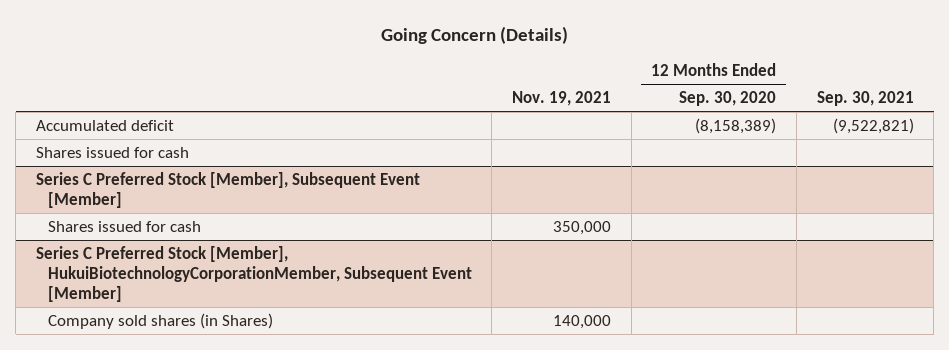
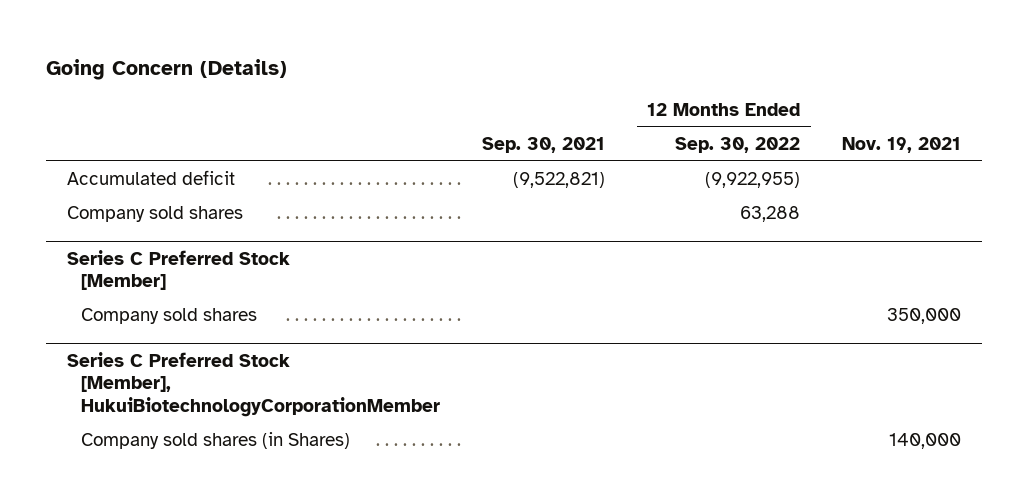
- | Nov. 19, 2021 | 12 Months Ended Sep. 30, 2020 | Sep. 30, 2021
+ | Sep. 30, 2021 | 12 Months Ended Sep. 30, 2022 | Nov. 19, 2021
- Shares issued for cash
- Series C Preferred Stock [Member], Subsequent Event [Member]
- Shares issued for cash | 350,000 | |
- Series C Preferred Stock [Member], HukuiBiotechnologyCorporationMember, Subsequent Event [Member]
+ Company sold shares | | 63,288 |
+ Series C Preferred Stock [Member]
+ Company sold shares | | | 350,000
+ Series C Preferred Stock [Member], HukuiBiotechnologyCorporationMember

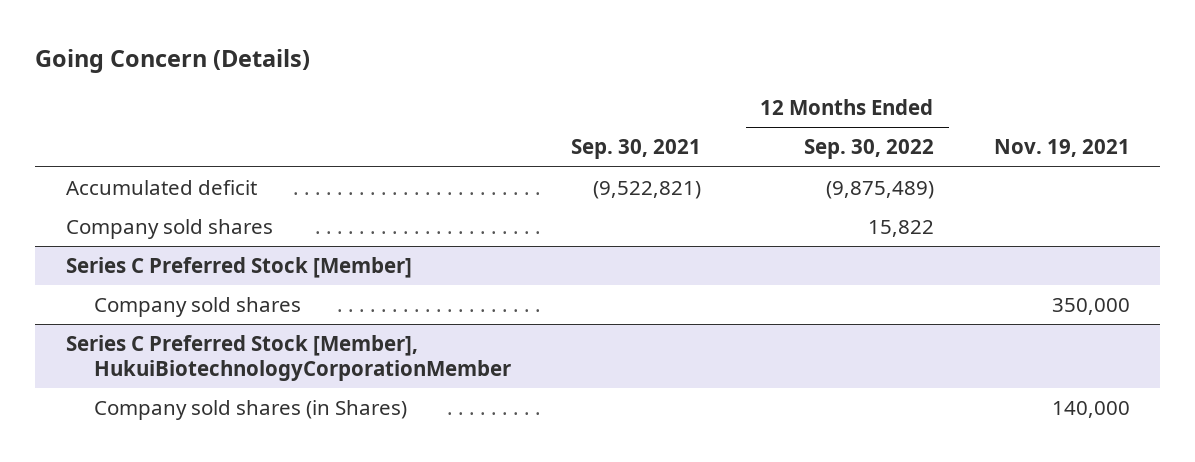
- Accumulated deficit | (9,522,821) | (9,922,955) |
- Company sold shares | | 63,288 |
+ Accumulated deficit | (9,522,821) | (9,875,489) |
+ Company sold shares | | 15,822 |

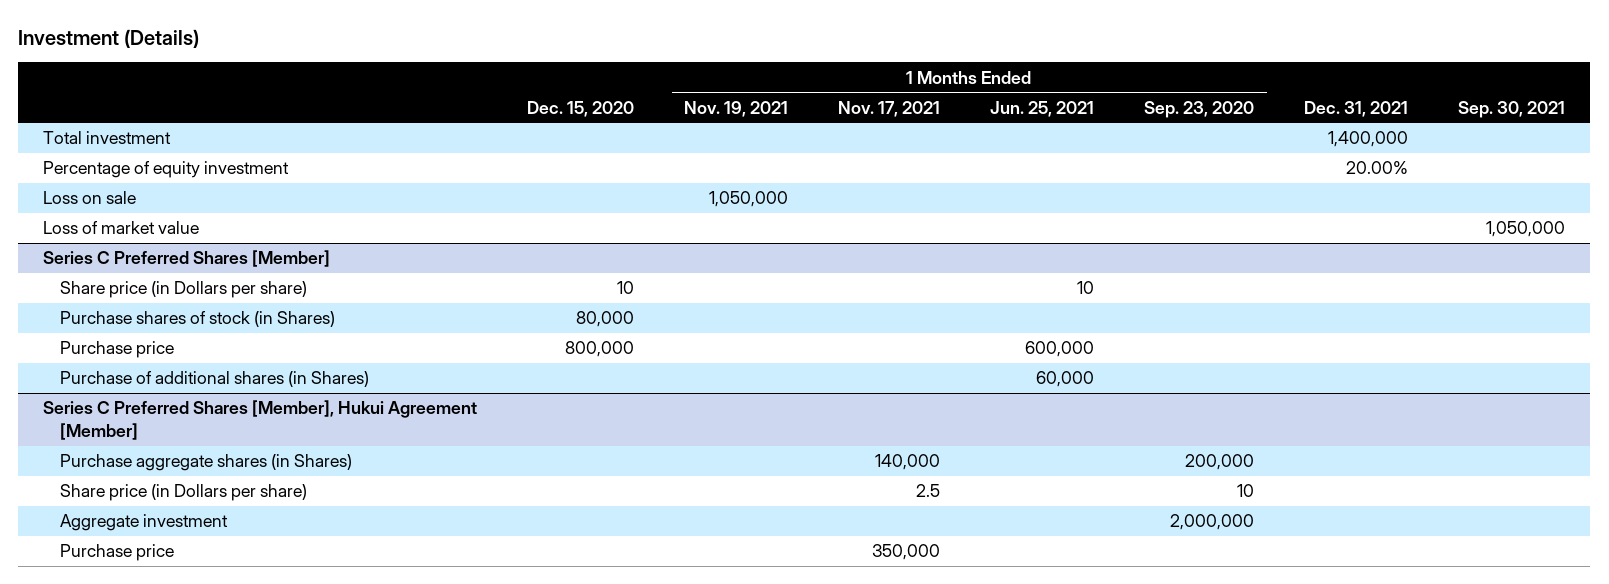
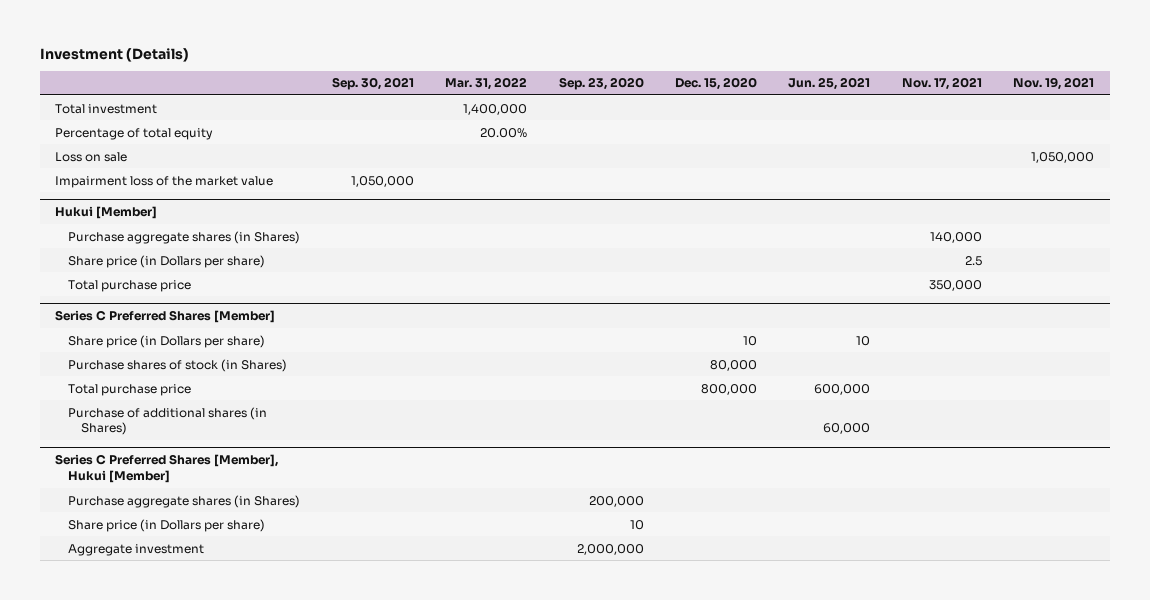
- | Dec. 15, 2020 | 1 Months Ended Nov. 19, 2021 | 1 Months Ended Nov. 17, 2021 | 1 Months Ended Jun. 25, 2021 | 1 Months Ended Sep. 23, 2020 | Dec. 31, 2021 | Sep. 30, 2021
+ | Sep. 30, 2021 | Mar. 31, 2022 | Sep. 23, 2020 | Dec. 15, 2020 | Jun. 25, 2021 | Nov. 17, 2021 | Nov. 19, 2021
- Percentage of equity investment | | | | | | 20.00% |
+ Percentage of total equity | | 20.00% | | | | |
- Loss of market value | | | | | | | 1,050,000
+ Impairment loss of the market value | 1,050,000 | | | | | |
+ Hukui [Member]
+ Purchase aggregate shares (in Shares) | | | | | | 140,000 |
+ Share price (in Dollars per share) | | | | | | 2.5 |
+ Total purchase price | | | | | | 350,000 |
@ Series C Preferred Shares [Member]
- Purchase price | 800,000 | | | 600,000 | | |
+ Total purchase price | | | | 800,000 | 600,000 | |
- Series C Preferred Shares [Member], Hukui Agreement [Member]
+ Series C Preferred Shares [Member], Hukui [Member]
- Purchase price | | | 350,000 | | | |

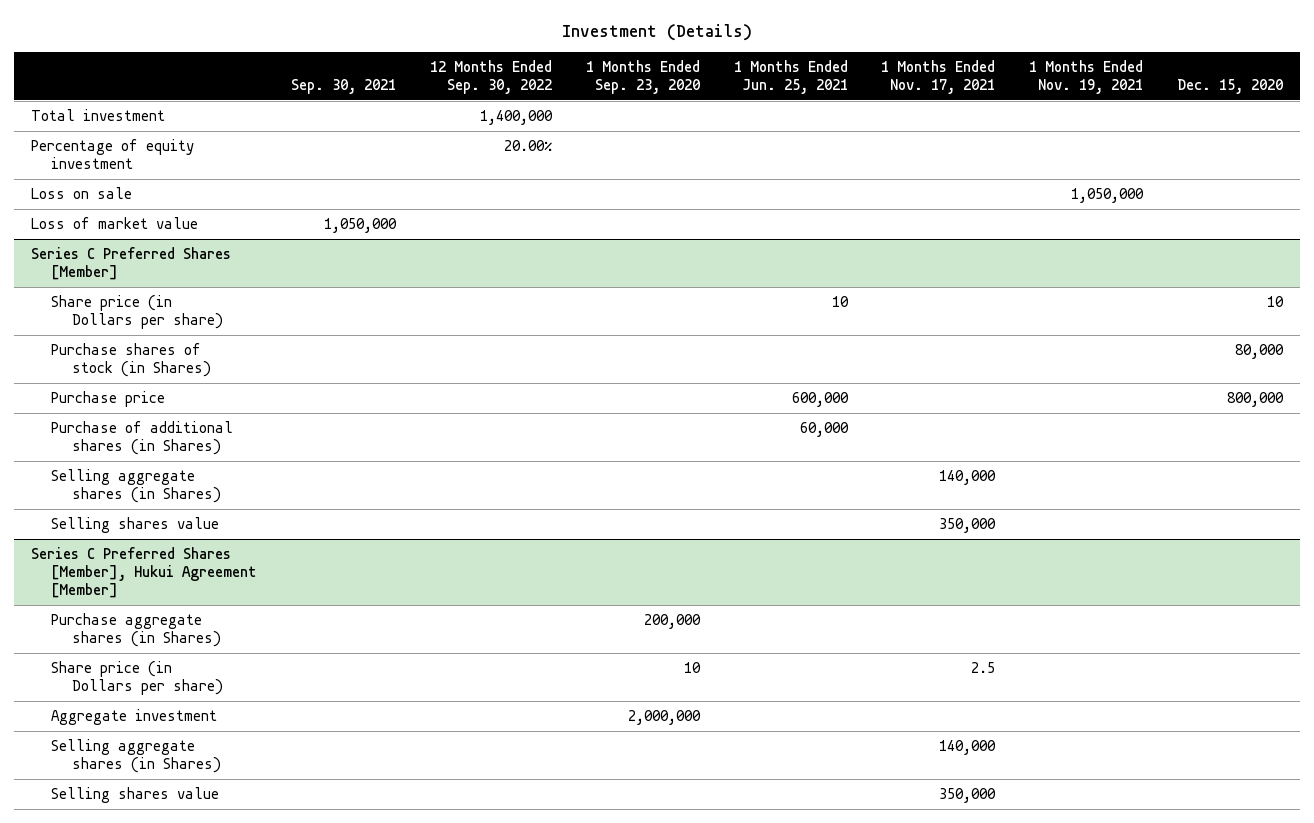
- | Sep. 30, 2021 | Mar. 31, 2022 | Sep. 23, 2020 | Dec. 15, 2020 | Jun. 25, 2021 | Nov. 17, 2021 | Nov. 19, 2021
+ | Sep. 30, 2021 | 12 Months Ended Sep. 30, 2022 | 1 Months Ended Sep. 23, 2020 | 1 Months Ended Jun. 25, 2021 | 1 Months Ended Nov. 17, 2021 | 1 Months Ended Nov. 19, 2021 | Dec. 15, 2020
- Percentage of total equity | | 20.00% | | | | |
+ Percentage of equity investment | | 20.00% | | | | |
- Impairment loss of the market value | 1,050,000 | | | | | |
- Hukui [Member]
- Purchase aggregate shares (in Shares) | | | | | | 140,000 |
- Share price (in Dollars per share) | | | | | | 2.5 |
- Total purchase price | | | | | | 350,000 |
+ Loss of market value | 1,050,000 | | | | | |
@ Series C Preferred Shares [Member]
- Total purchase price | | | | 800,000 | 600,000 | |
+ Purchase price | | | | 600,000 | | | 800,000
- Series C Preferred Shares [Member], Hukui [Member]
@ Series C Preferred Shares [Member]
+ Selling aggregate shares (in Shares) | | | | | 140,000 | |
+ Selling shares value | | | | | 350,000 | |
+ Series C Preferred Shares [Member], Hukui Agreement [Member]
+ Selling aggregate shares (in Shares) | | | | | 140,000 | |
+ Selling shares value | | | | | 350,000 | |

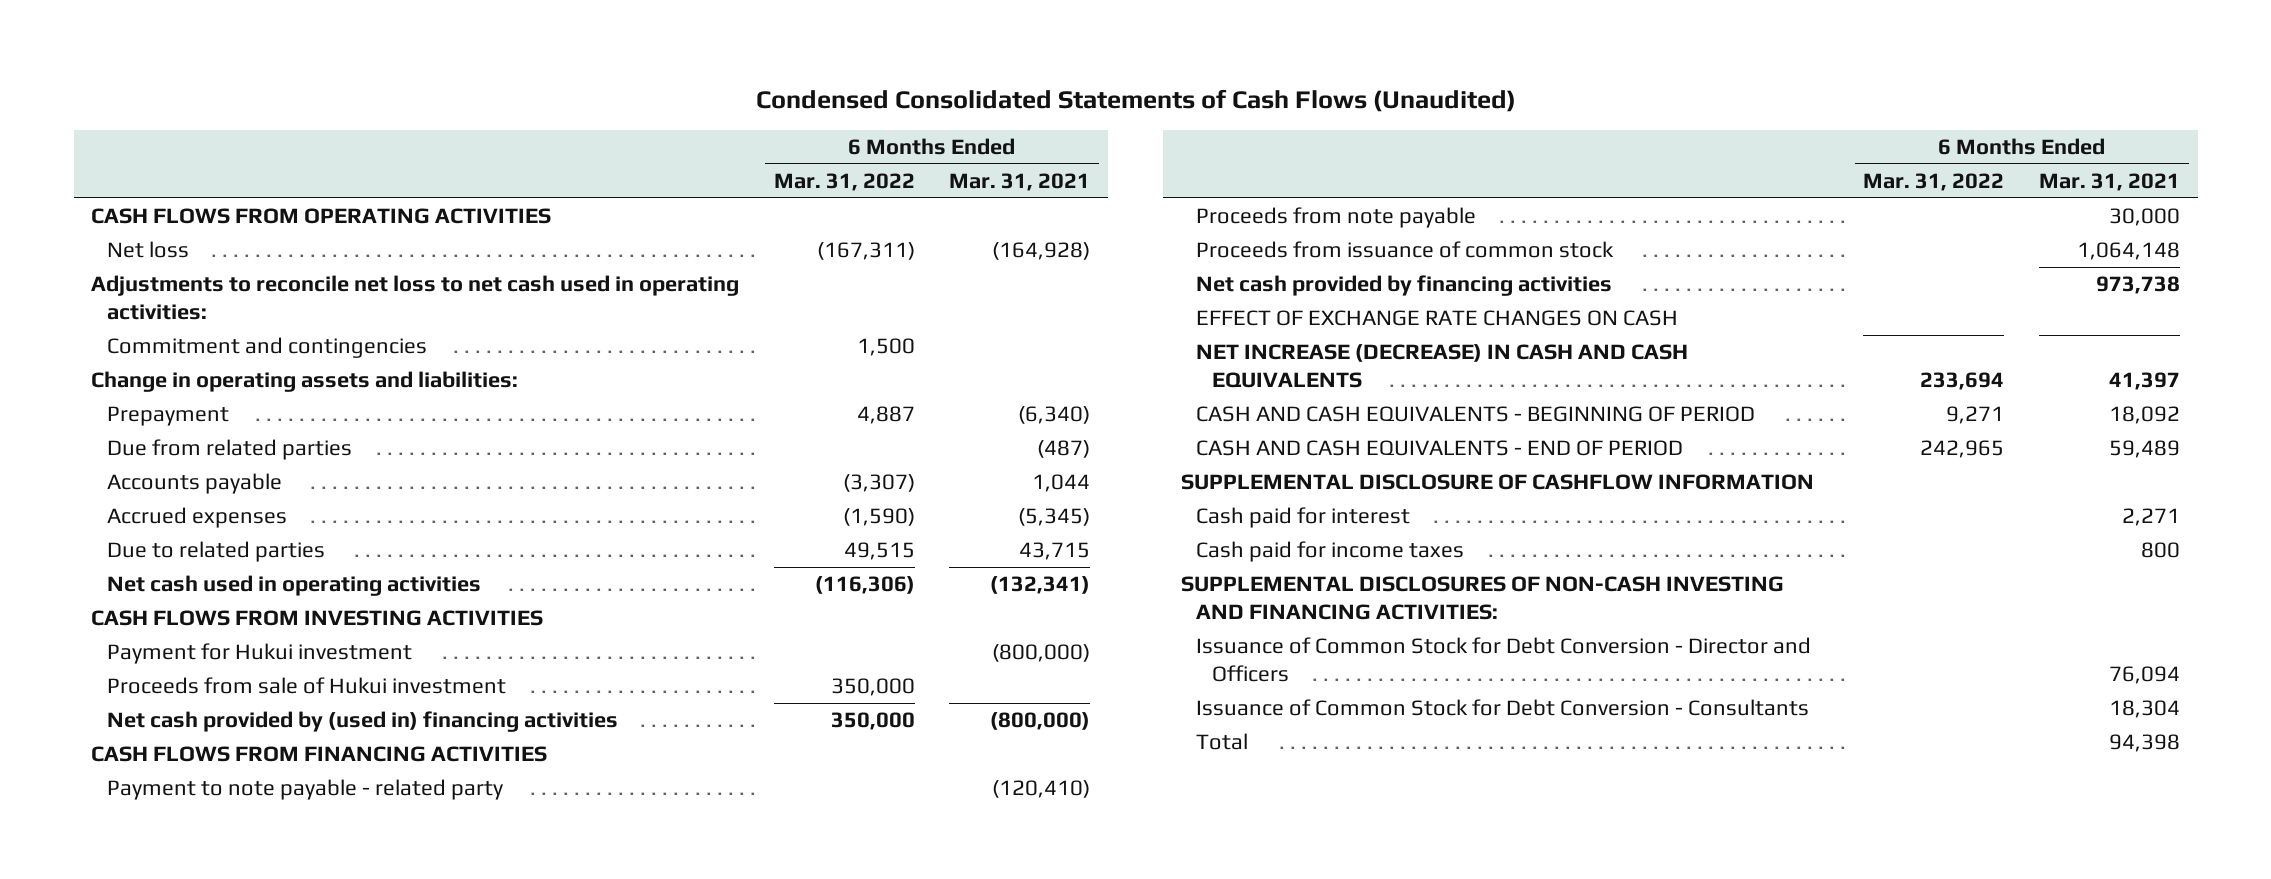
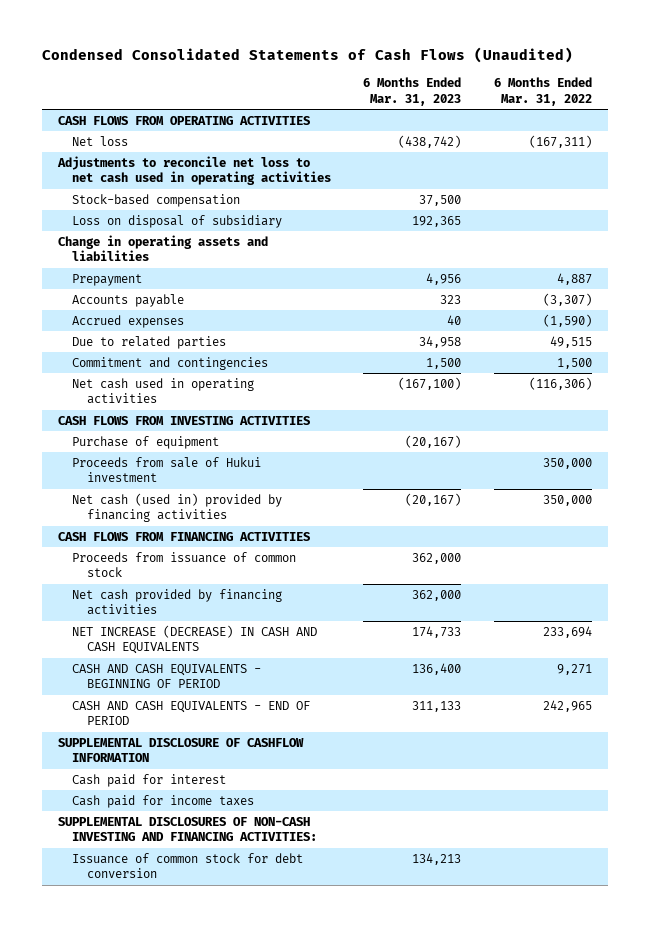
- | 6 Months Ended Mar. 31, 2022 | 6 Months Ended Mar. 31, 2021
+ | 6 Months Ended Mar. 31, 2023 | 6 Months Ended Mar. 31, 2022
- Adjustments to reconcile net loss to net cash used in operating activities:
- Change in operating assets and liabilities:
+ Adjustments to reconcile net loss to net cash used in operating activities
+ Stock-based compensation | 37,500 |
+ Loss on disposal of subsidiary | 192,365 |
+ Change in operating assets and liabilities
- Due from related parties | | (487)
moved down: Commitment and contingencies | 1,500 | 1,500
- Payment for Hukui investment | | (800,000)
+ Purchase of equipment | (20,167) |
- Net cash provided by (used in) financing activities | 350,000 | (800,000)
+ Net cash (used in) provided by financing activities | (20,167) | 350,000
- Payment to note payable - related party | | (120,410)
- Proceeds from note payable | | 30,000
- EFFECT OF EXCHANGE RATE CHANGES ON CASH
- Issuance of Common Stock for Debt Conversion - Director and Officers | | 76,094
- Issuance of Common Stock for Debt Conversion - Consultants | | 18,304
- Total | | 94,398
+ Issuance of common stock for debt conversion | 134,213 |

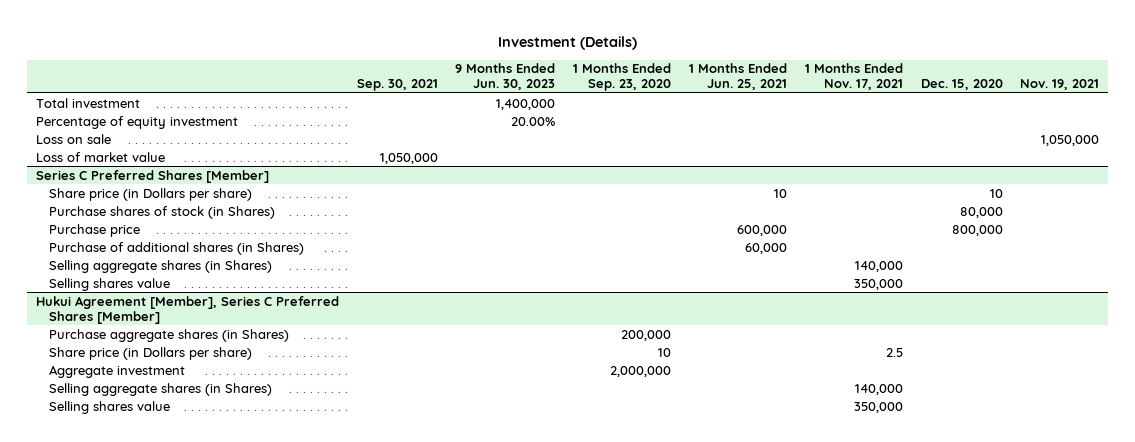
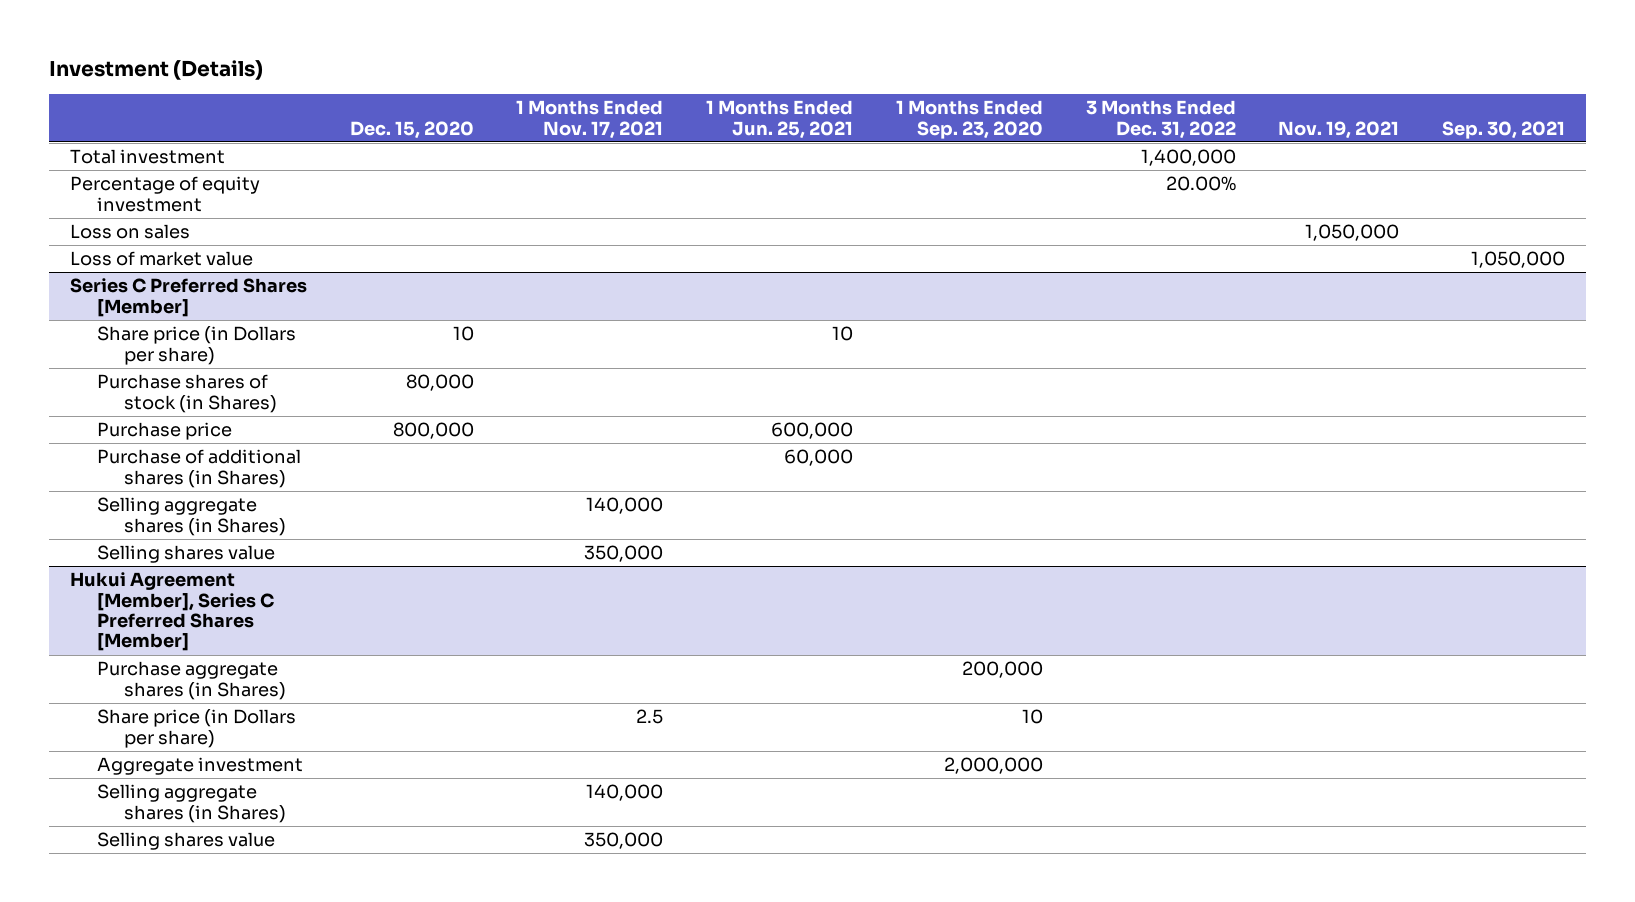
- | Sep. 30, 2021 | 9 Months Ended Jun. 30, 2023 | 1 Months Ended Sep. 23, 2020 | 1 Months Ended Jun. 25, 2021 | 1 Months Ended Nov. 17, 2021 | Dec. 15, 2020 | Nov. 19, 2021
+ | Dec. 15, 2020 | 1 Months Ended Nov. 17, 2021 | 1 Months Ended Jun. 25, 2021 | 1 Months Ended Sep. 23, 2020 | 3 Months Ended Dec. 31, 2022 | Nov. 19, 2021 | Sep. 30, 2021
- Loss on sale | | | | | | | 1,050,000
+ Loss on sales | | | | | | 1,050,000 |

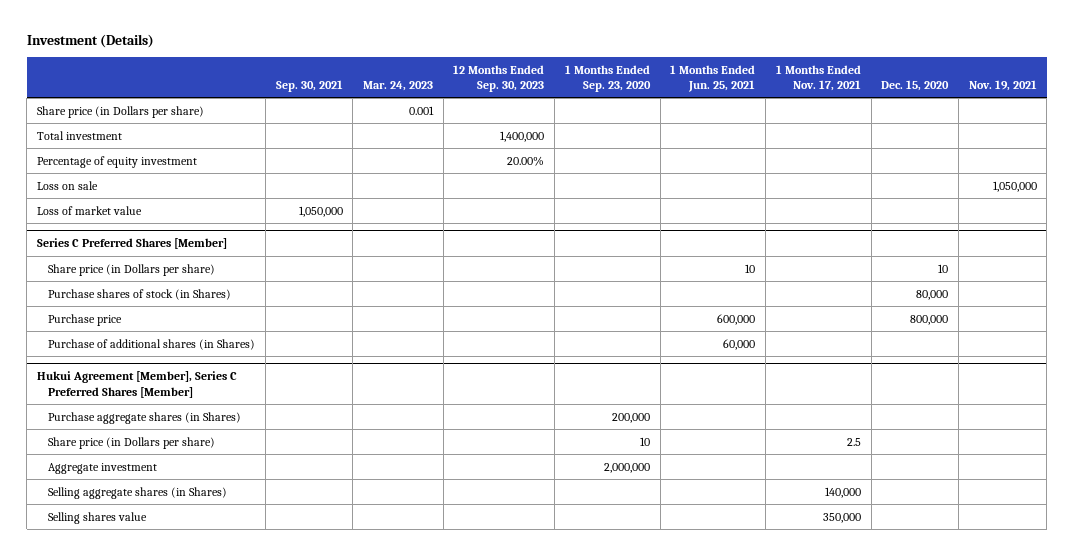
- | Dec. 15, 2020 | 1 Months Ended Nov. 17, 2021 | 1 Months Ended Jun. 25, 2021 | 1 Months Ended Sep. 23, 2020 | 3 Months Ended Dec. 31, 2022 | Nov. 19, 2021 | Sep. 30, 2021
+ | Sep. 30, 2021 | Mar. 24, 2023 | 12 Months Ended Sep. 30, 2023 | 1 Months Ended Sep. 23, 2020 | 1 Months Ended Jun. 25, 2021 | 1 Months Ended Nov. 17, 2021 | Dec. 15, 2020 | Nov. 19, 2021
+ Share price (in Dollars per share) | | 0.001 | | | | | |
- Loss on sales | | | | | | 1,050,000 |
+ Loss on sale | | | | | | | | 1,050,000
@ Series C Preferred Shares [Member]
- Selling aggregate shares (in Shares) | | 140,000 | | | | |
- Selling shares value | | 350,000 | | | | |

